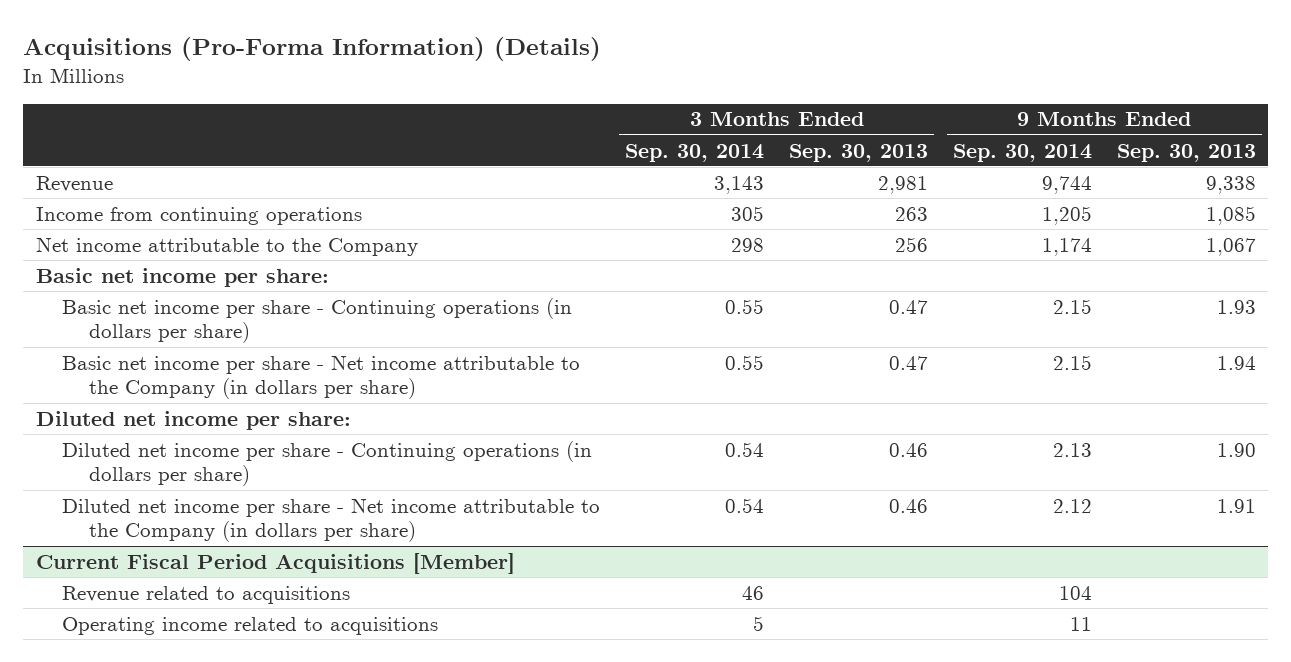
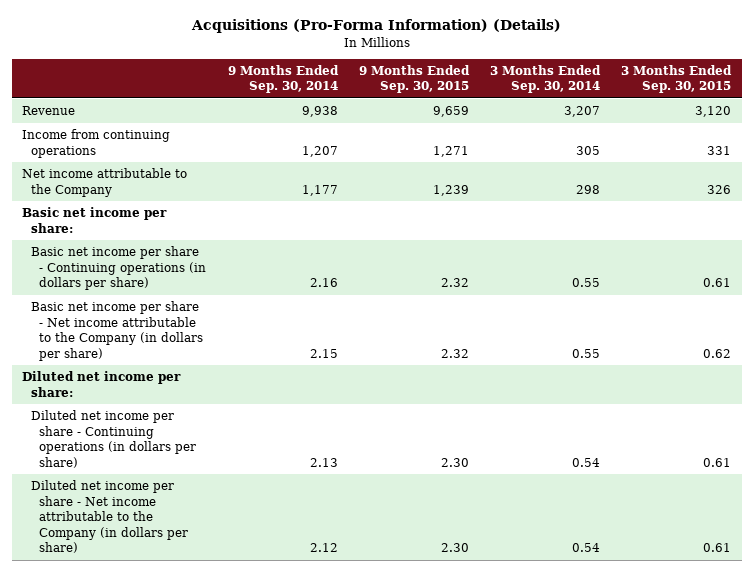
- | 3 Months Ended Sep. 30, 2014 | 3 Months Ended Sep. 30, 2013 | 9 Months Ended Sep. 30, 2014 | 9 Months Ended Sep. 30, 2013
+ | 9 Months Ended Sep. 30, 2014 | 9 Months Ended Sep. 30, 2015 | 3 Months Ended Sep. 30, 2014 | 3 Months Ended Sep. 30, 2015
- Revenue | 3,143 | 2,981 | 9,744 | 9,338
- Income from continuing operations | 305 | 263 | 1,205 | 1,085
- Net income attributable to the Company | 298 | 256 | 1,174 | 1,067
+ Revenue | 9,938 | 9,659 | 3,207 | 3,120
+ Income from continuing operations | 1,207 | 1,271 | 305 | 331
+ Net income attributable to the Company | 1,177 | 1,239 | 298 | 326
- Basic net income per share - Continuing operations (in dollars per share) | 0.55 | 0.47 | 2.15 | 1.93
+ Basic net income per share - Continuing operations (in dollars per share) | 2.16 | 2.32 | 0.55 | 0.61
- Current Fiscal Period Acquisitions [Member]
- Revenue related to acquisitions | 46 | | 104 |
- Operating income related to acquisitions | 5 | | 11 |

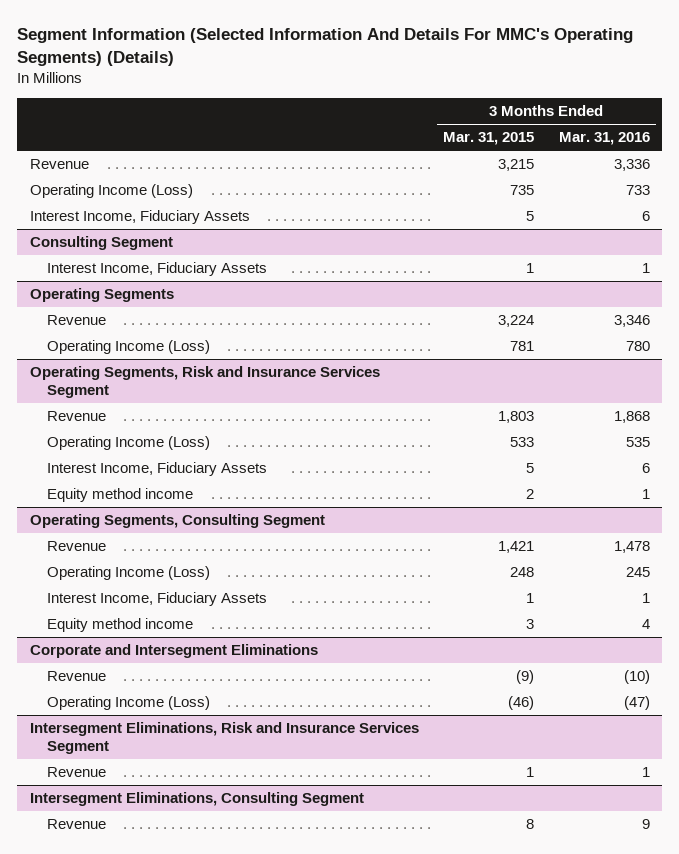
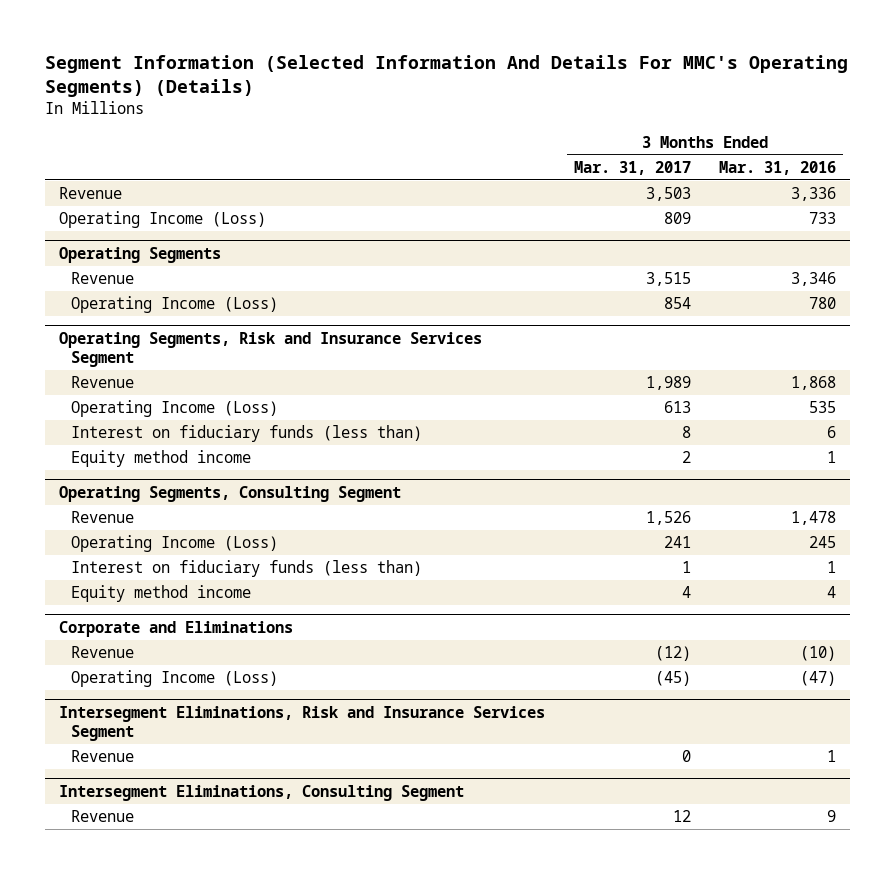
- | 3 Months Ended Mar. 31, 2015 | 3 Months Ended Mar. 31, 2016
+ | 3 Months Ended Mar. 31, 2017 | 3 Months Ended Mar. 31, 2016
- Interest Income, Fiduciary Assets | 5 | 6
- Consulting Segment
- Interest Income, Fiduciary Assets | 1 | 1
@ Operating Segments, Risk and Insurance Services Segment
- Interest Income, Fiduciary Assets | 5 | 6
+ Interest on fiduciary funds (less than) | 8 | 6
@ Operating Segments, Consulting Segment
- Interest Income, Fiduciary Assets | 1 | 1
+ Interest on fiduciary funds (less than) | 1 | 1
- Corporate and Intersegment Eliminations
+ Corporate and Eliminations

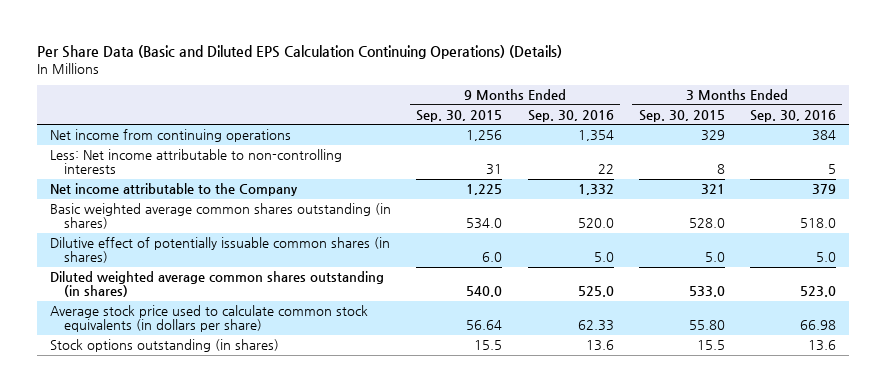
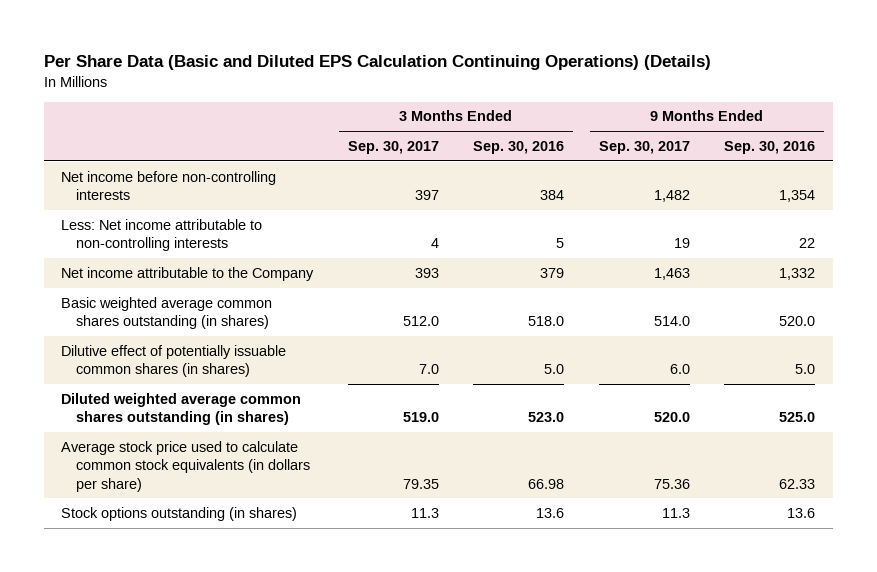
- | 9 Months Ended Sep. 30, 2015 | 9 Months Ended Sep. 30, 2016 | 3 Months Ended Sep. 30, 2015 | 3 Months Ended Sep. 30, 2016
+ | 3 Months Ended Sep. 30, 2017 | 3 Months Ended Sep. 30, 2016 | 9 Months Ended Sep. 30, 2017 | 9 Months Ended Sep. 30, 2016
- Net income from continuing operations | 1,256 | 1,354 | 329 | 384
+ Net income before non-controlling interests | 397 | 384 | 1,482 | 1,354

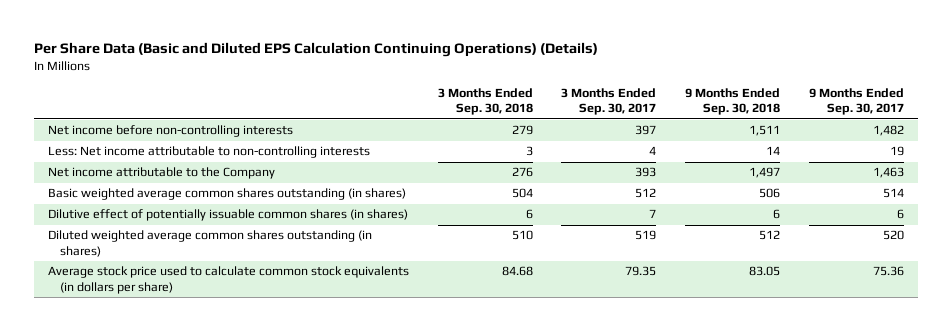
- | 3 Months Ended Sep. 30, 2017 | 3 Months Ended Sep. 30, 2016 | 9 Months Ended Sep. 30, 2017 | 9 Months Ended Sep. 30, 2016
+ | 3 Months Ended Sep. 30, 2018 | 3 Months Ended Sep. 30, 2017 | 9 Months Ended Sep. 30, 2018 | 9 Months Ended Sep. 30, 2017
- Basic weighted average common shares outstanding (in shares) | 512.0 | 518.0 | 514.0 | 520.0
- Dilutive effect of potentially issuable common shares (in shares) | 7.0 | 5.0 | 6.0 | 5.0
- Diluted weighted average common shares outstanding (in shares) | 519.0 | 523.0 | 520.0 | 525.0
+ Basic weighted average common shares outstanding (in shares) | 504 | 512 | 506 | 514
+ Dilutive effect of potentially issuable common shares (in shares) | 6 | 7 | 6 | 6
+ Diluted weighted average common shares outstanding (in shares) | 510 | 519 | 512 | 520
- Stock options outstanding (in shares) | 11.3 | 13.6 | 11.3 | 13.6

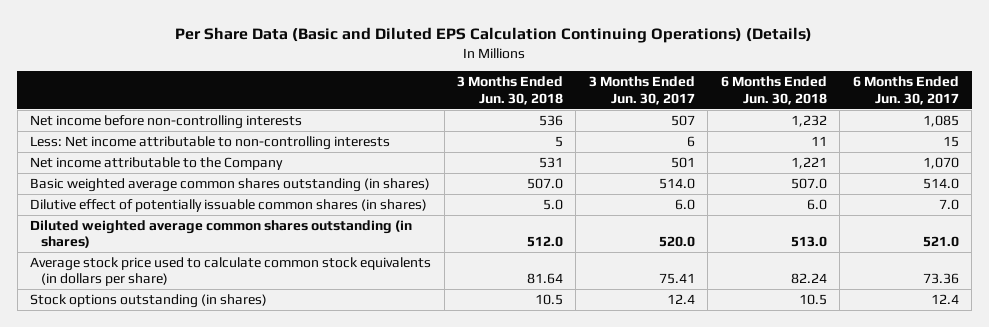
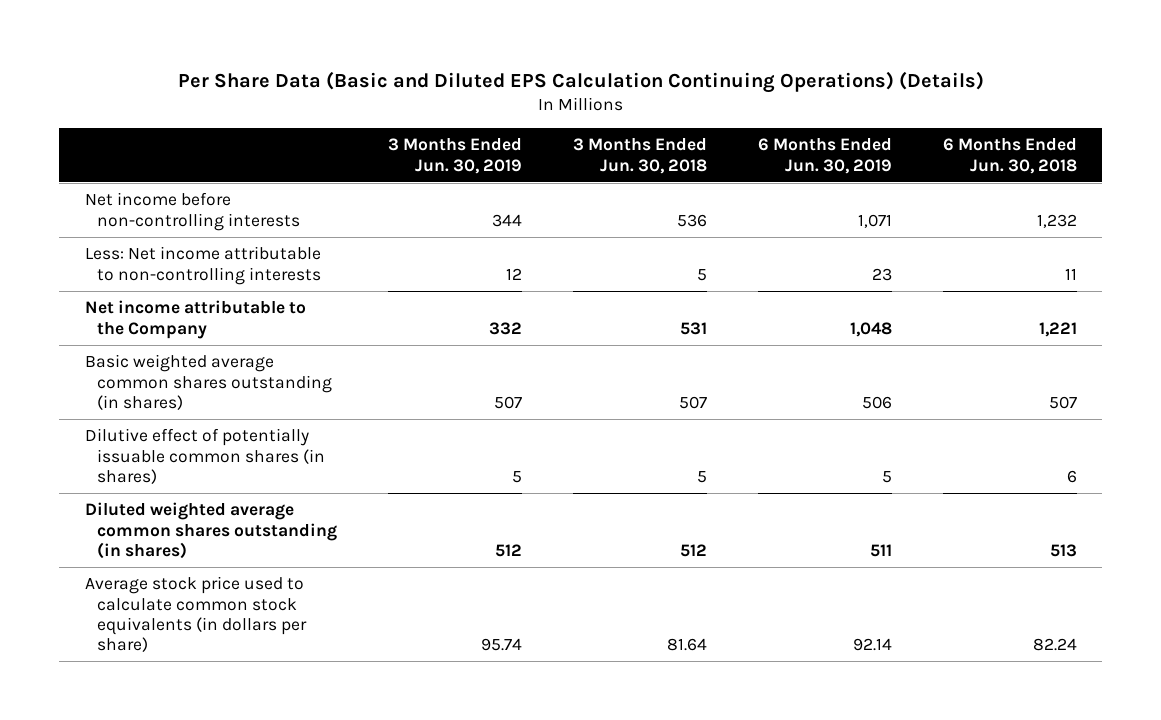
- | 3 Months Ended Jun. 30, 2018 | 3 Months Ended Jun. 30, 2017 | 6 Months Ended Jun. 30, 2018 | 6 Months Ended Jun. 30, 2017
+ | 3 Months Ended Jun. 30, 2019 | 3 Months Ended Jun. 30, 2018 | 6 Months Ended Jun. 30, 2019 | 6 Months Ended Jun. 30, 2018
- Basic weighted average common shares outstanding (in shares) | 507.0 | 514.0 | 507.0 | 514.0
- Dilutive effect of potentially issuable common shares (in shares) | 5.0 | 6.0 | 6.0 | 7.0
- Diluted weighted average common shares outstanding (in shares) | 512.0 | 520.0 | 513.0 | 521.0
+ Basic weighted average common shares outstanding (in shares) | 507 | 507 | 506 | 507
+ Dilutive effect of potentially issuable common shares (in shares) | 5 | 5 | 5 | 6
+ Diluted weighted average common shares outstanding (in shares) | 512 | 512 | 511 | 513
- Stock options outstanding (in shares) | 10.5 | 12.4 | 10.5 | 12.4

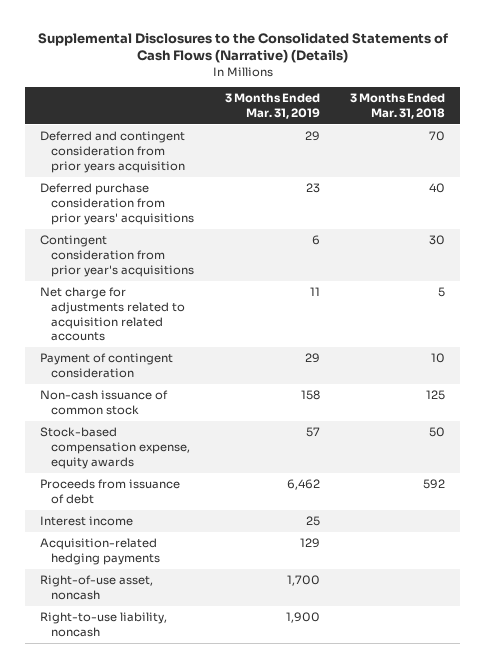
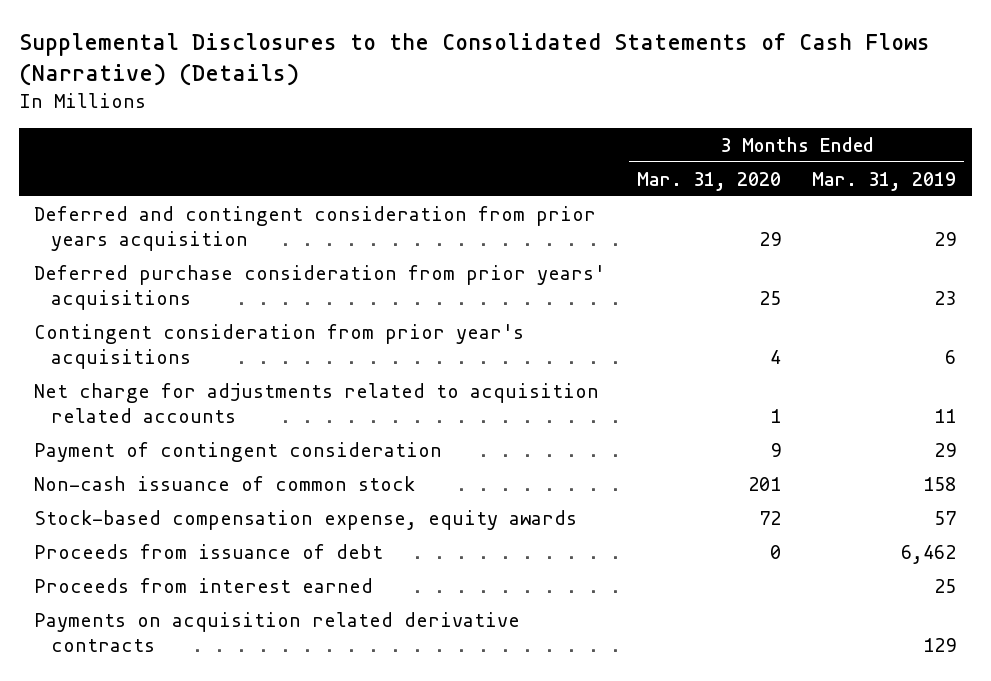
- | 3 Months Ended Mar. 31, 2019 | 3 Months Ended Mar. 31, 2018
+ | 3 Months Ended Mar. 31, 2020 | 3 Months Ended Mar. 31, 2019
- Interest income | 25 |
- Acquisition-related hedging payments | 129 |
- Right-of-use asset, noncash | 1,700 |
- Right-to-use liability, noncash | 1,900 |
+ Proceeds from interest earned | | 25
+ Payments on acquisition related derivative contracts | | 129

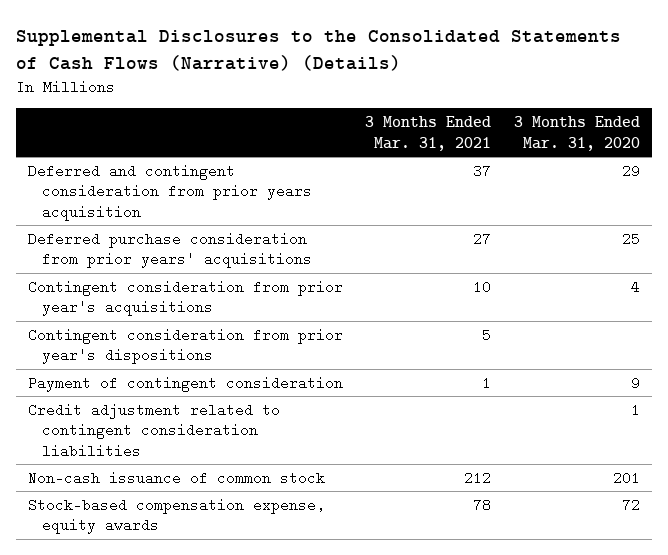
- | 3 Months Ended Mar. 31, 2020 | 3 Months Ended Mar. 31, 2019
+ | 3 Months Ended Mar. 31, 2021 | 3 Months Ended Mar. 31, 2020
- Net charge for adjustments related to acquisition related accounts | 1 | 11
+ Contingent consideration from prior year's dispositions | 5 |
+ Credit adjustment related to contingent consideration liabilities | | 1
- Proceeds from issuance of debt | 0 | 6,462
- Proceeds from interest earned | | 25
- Payments on acquisition related derivative contracts | | 129

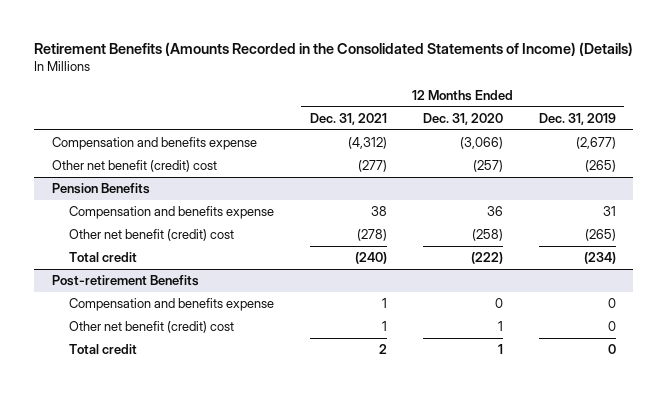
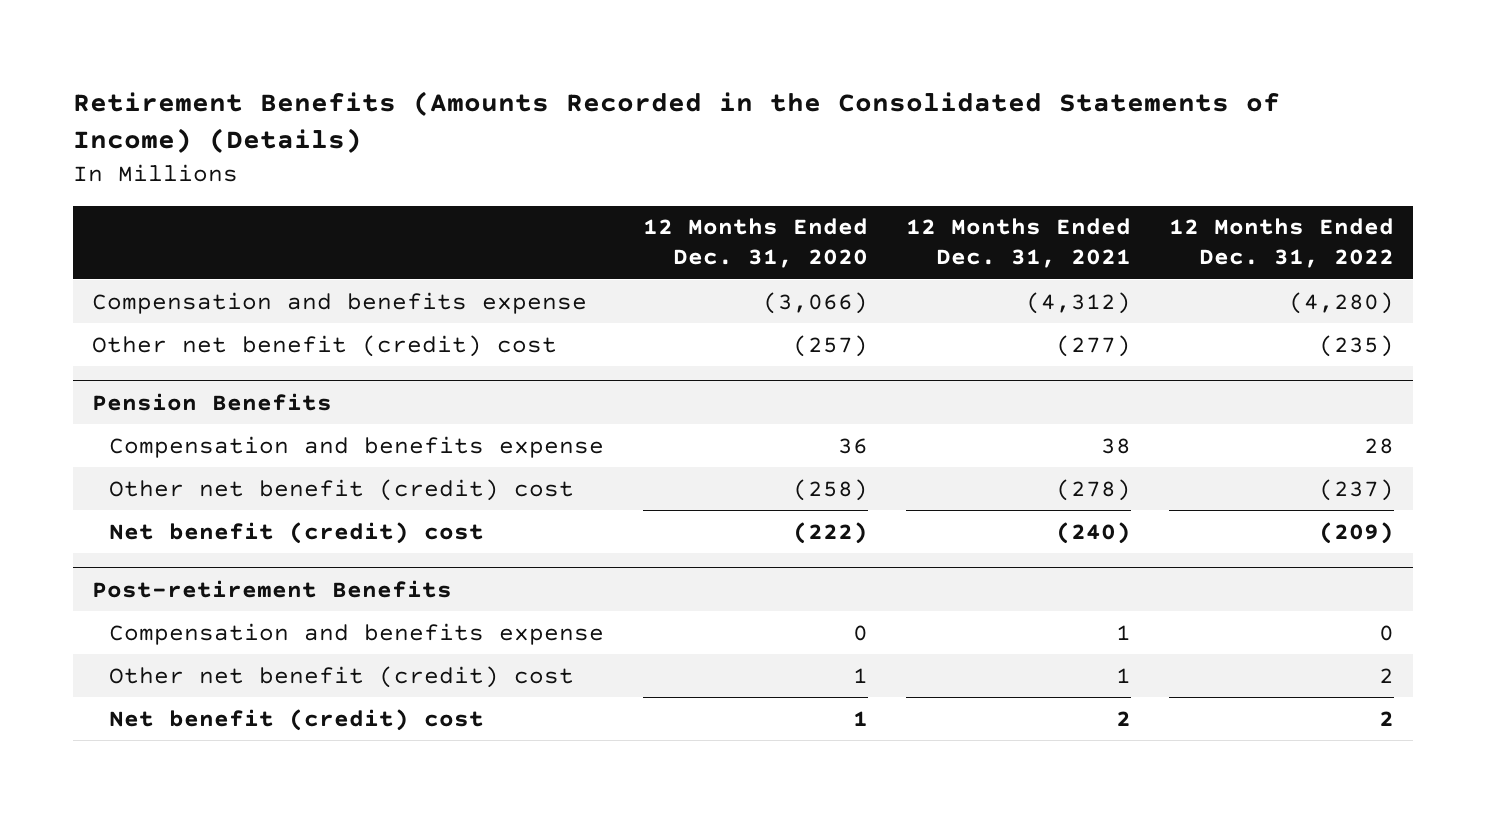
- | 12 Months Ended Dec. 31, 2021 | 12 Months Ended Dec. 31, 2020 | 12 Months Ended Dec. 31, 2019
+ | 12 Months Ended Dec. 31, 2020 | 12 Months Ended Dec. 31, 2021 | 12 Months Ended Dec. 31, 2022
@ Pension Benefits
- Total credit | (240) | (222) | (234)
+ Net benefit (credit) cost | (222) | (240) | (209)
@ Post-retirement Benefits
- Total credit | 2 | 1 | 0
+ Net benefit (credit) cost | 1 | 2 | 2

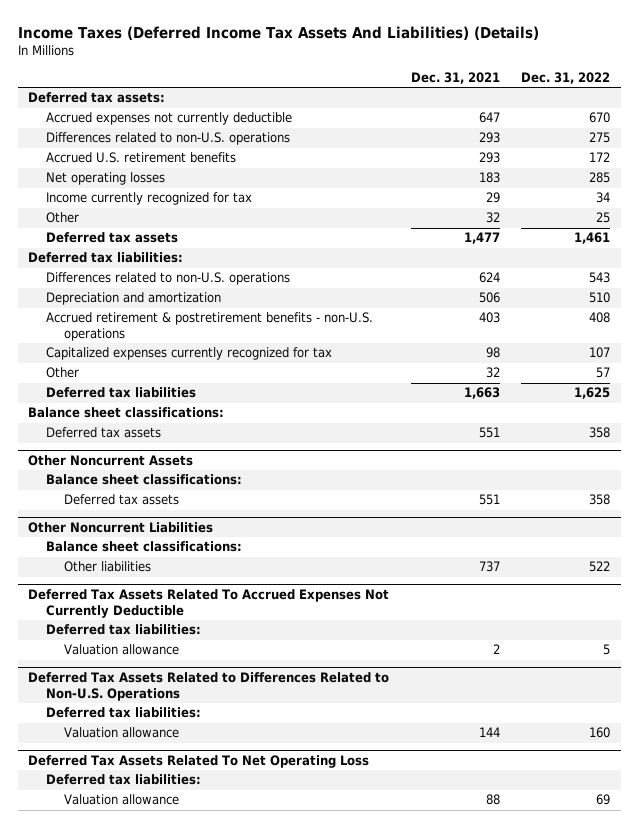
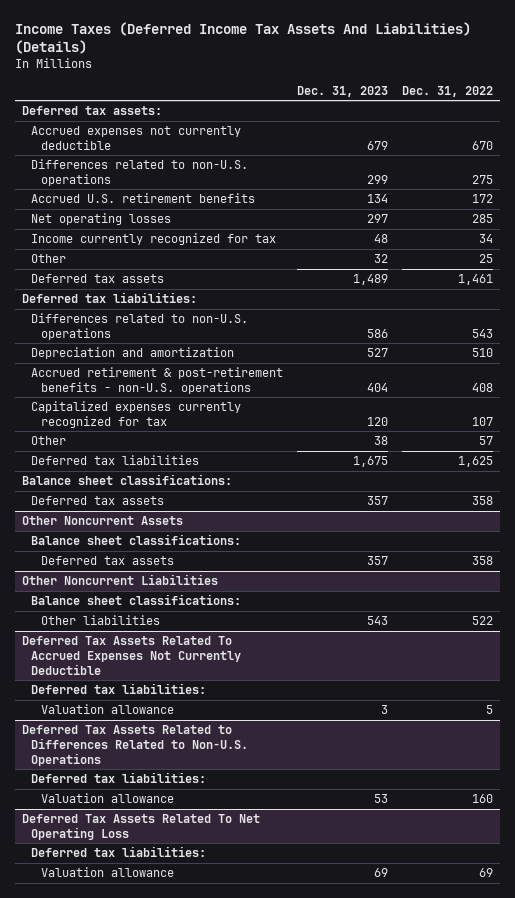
- | Dec. 31, 2021 | Dec. 31, 2022
+ | Dec. 31, 2023 | Dec. 31, 2022
- Accrued retirement & postretirement benefits - non-U.S. operations | 403 | 408
+ Accrued retirement & post-retirement benefits - non-U.S. operations | 404 | 408

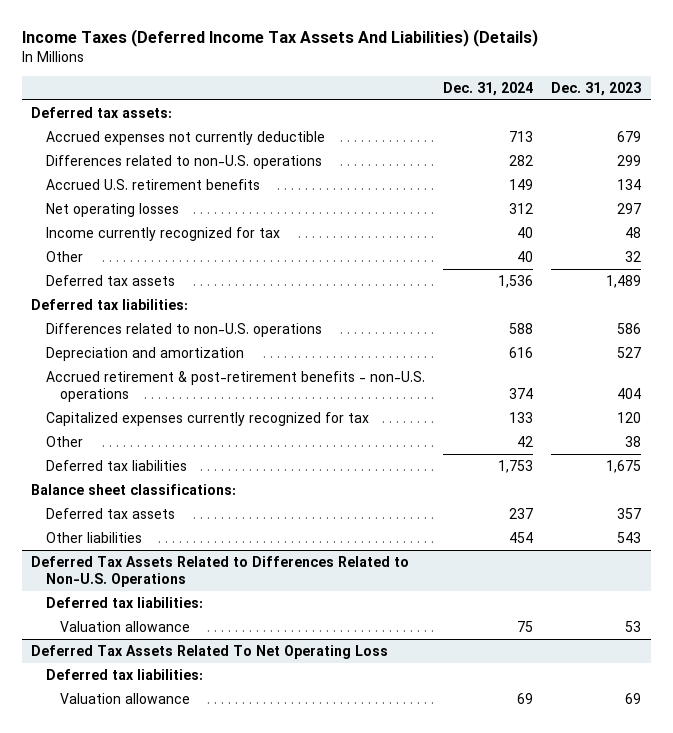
- | Dec. 31, 2023 | Dec. 31, 2022
+ | Dec. 31, 2024 | Dec. 31, 2023
- Other Noncurrent Assets
- Balance sheet classifications:
- Deferred tax assets | 357 | 358
- Other Noncurrent Liabilities
- Balance sheet classifications:
- Deferred Tax Assets Related To Accrued Expenses Not Currently Deductible
- Deferred tax liabilities:
- Valuation allowance | 3 | 5

